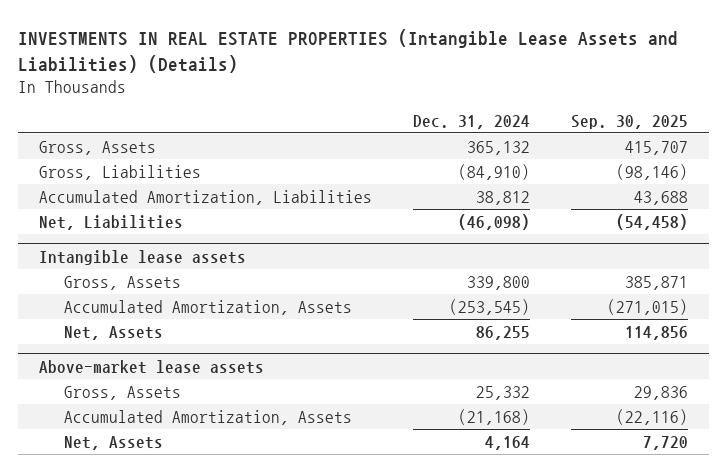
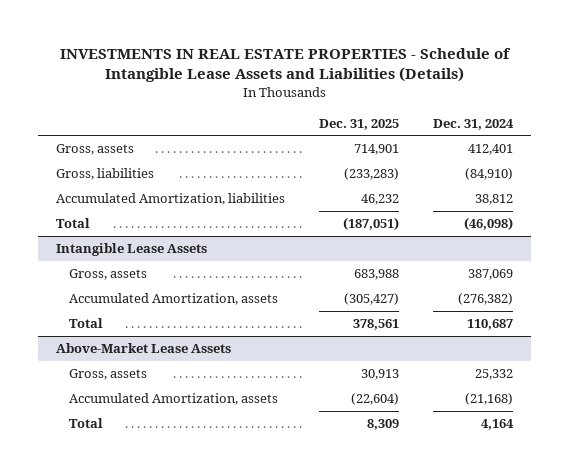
- INVESTMENTS IN REAL ESTATE PROPERTIES (Intangible Lease Assets and Liabilities) (Details)
+ INVESTMENTS IN REAL ESTATE PROPERTIES - Schedule of Intangible Lease Assets and Liabilities (Details)
- | Dec. 31, 2024 | Sep. 30, 2025
+ | Dec. 31, 2025 | Dec. 31, 2024
- Gross, Assets | 365,132 | 415,707
- Gross, Liabilities | (84,910) | (98,146)
- Accumulated Amortization, Liabilities | 38,812 | 43,688
- Net, Liabilities | (46,098) | (54,458)
- Intangible lease assets
- Gross, Assets | 339,800 | 385,871
- Accumulated Amortization, Assets | (253,545) | (271,015)
- Net, Assets | 86,255 | 114,856
- Above-market lease assets
- Gross, Assets | 25,332 | 29,836
- Accumulated Amortization, Assets | (21,168) | (22,116)
- Net, Assets | 4,164 | 7,720
+ Gross, assets | 714,901 | 412,401
+ Gross, liabilities | (233,283) | (84,910)
+ Accumulated Amortization, liabilities | 46,232 | 38,812
+ Total | (187,051) | (46,098)
+ Intangible Lease Assets
+ Gross, assets | 683,988 | 387,069
+ Accumulated Amortization, assets | (305,427) | (276,382)
+ Total | 378,561 | 110,687
+ Above-Market Lease Assets
+ Gross, assets | 30,913 | 25,332
+ Accumulated Amortization, assets | (22,604) | (21,168)
+ Total | 8,309 | 4,164

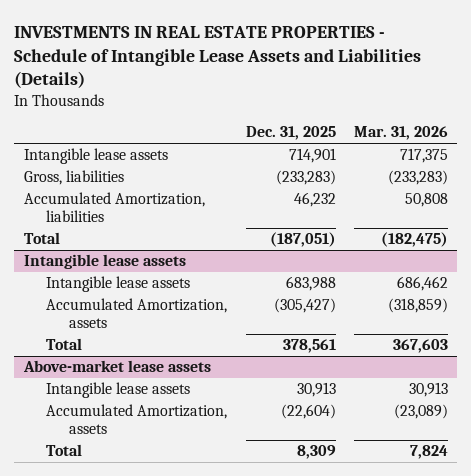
- | Dec. 31, 2025 | Dec. 31, 2024
+ | Dec. 31, 2025 | Mar. 31, 2026
- Gross, assets | 714,901 | 412,401
+ Intangible lease assets | 714,901 | 717,375
- Intangible Lease Assets
- Gross, assets | 683,988 | 387,069
+ Intangible lease assets
+ Intangible lease assets | 683,988 | 686,462
- Above-Market Lease Assets
- Gross, assets | 30,913 | 25,332
+ Above-market lease assets
+ Intangible lease assets | 30,913 | 30,913

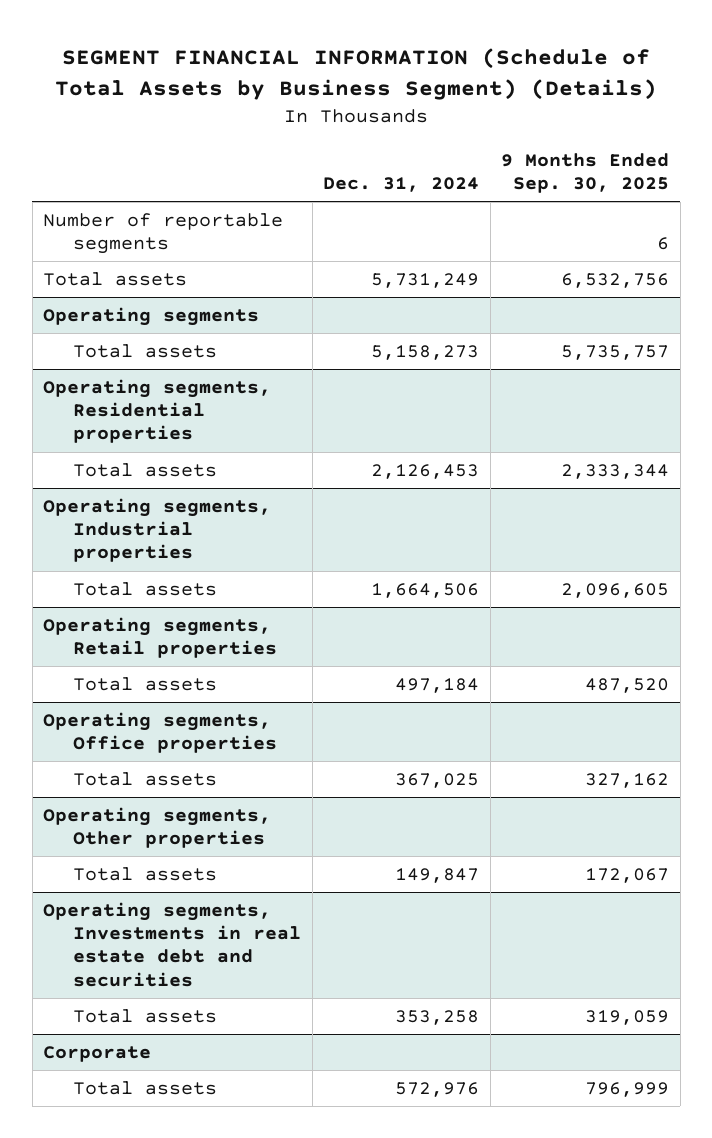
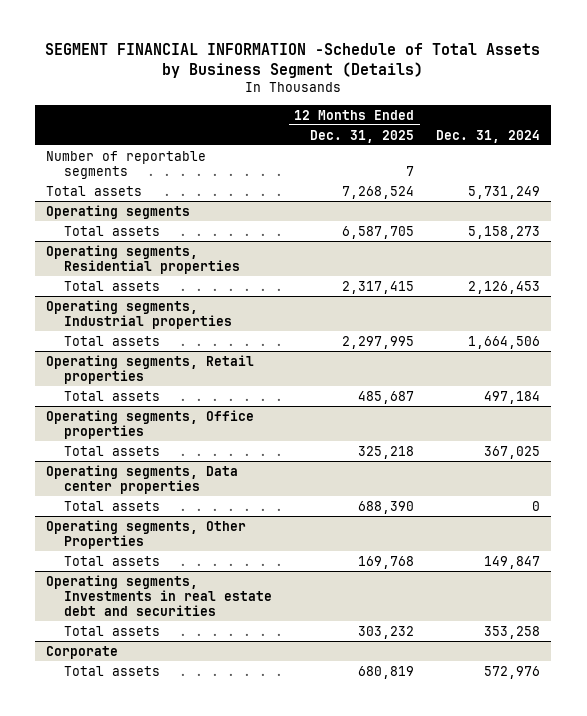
- SEGMENT FINANCIAL INFORMATION (Schedule of Total Assets by Business Segment) (Details)
+ SEGMENT FINANCIAL INFORMATION -Schedule of Total Assets by Business Segment (Details)
- | Dec. 31, 2024 | 9 Months Ended Sep. 30, 2025
+ | 12 Months Ended Dec. 31, 2025 | Dec. 31, 2024
- Operating segments, Other properties
+ Operating segments, Data center properties
+ Total assets | 688,390 | 0
+ Operating segments, Other Properties

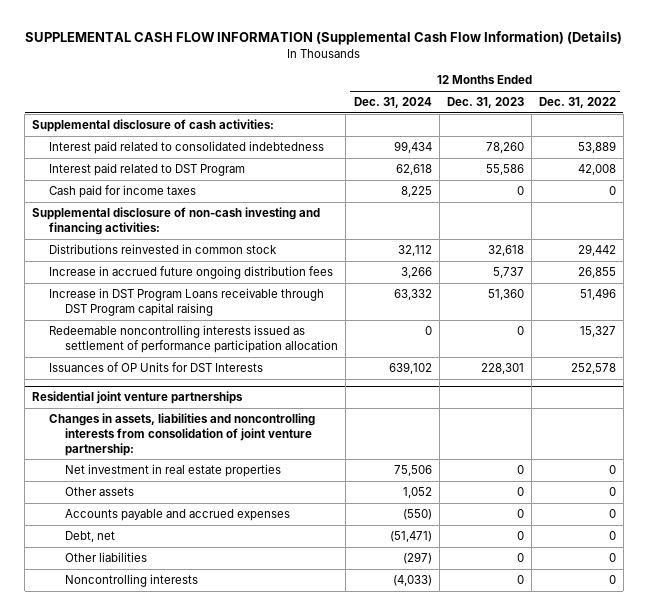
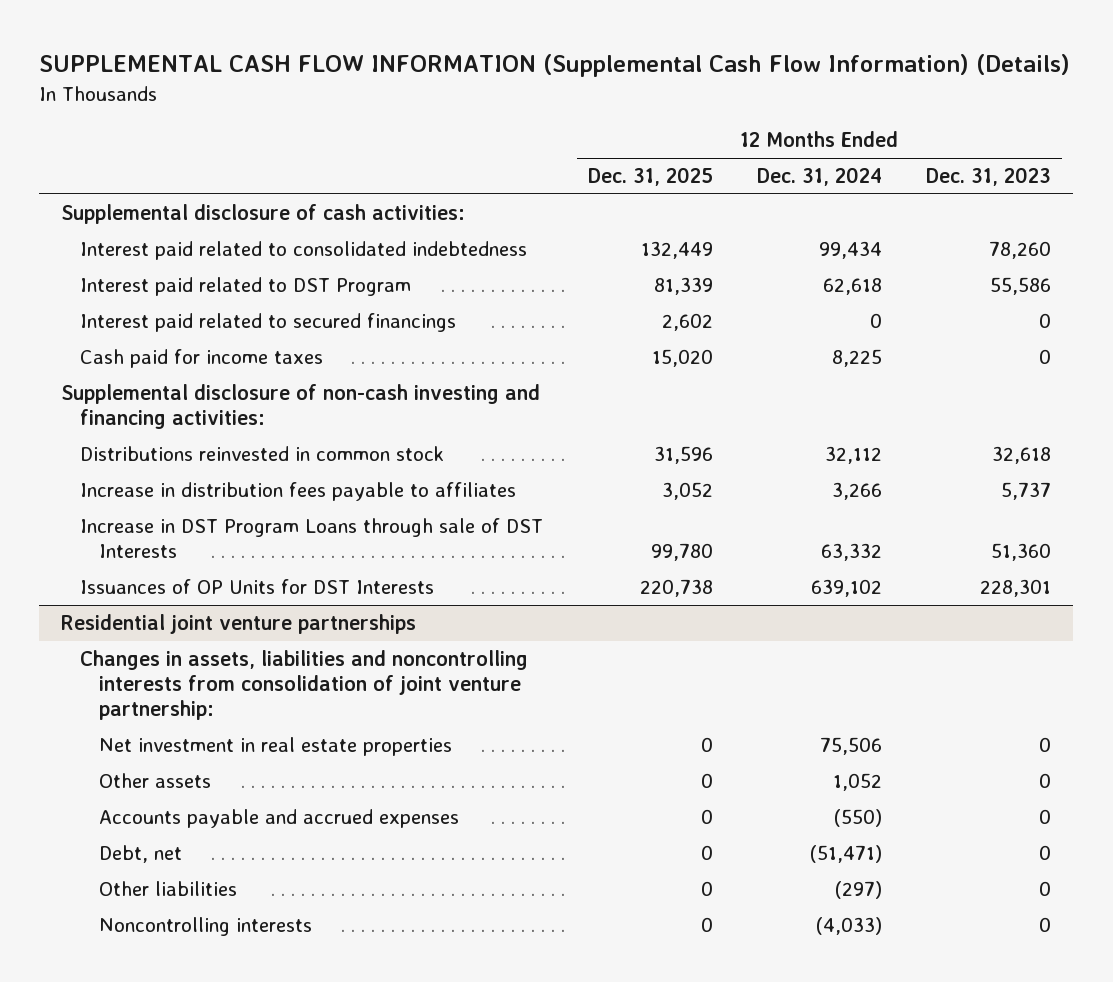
- | 12 Months Ended Dec. 31, 2024 | 12 Months Ended Dec. 31, 2023 | 12 Months Ended Dec. 31, 2022
+ | 12 Months Ended Dec. 31, 2025 | 12 Months Ended Dec. 31, 2024 | 12 Months Ended Dec. 31, 2023
+ Interest paid related to secured financings | 2,602 | 0 | 0
- Increase in accrued future ongoing distribution fees | 3,266 | 5,737 | 26,855
- Increase in DST Program Loans receivable through DST Program capital raising | 63,332 | 51,360 | 51,496
- Redeemable noncontrolling interests issued as settlement of performance participation allocation | 0 | 0 | 15,327
+ Increase in distribution fees payable to affiliates | 3,052 | 3,266 | 5,737
+ Increase in DST Program Loans through sale of DST Interests | 99,780 | 63,332 | 51,360

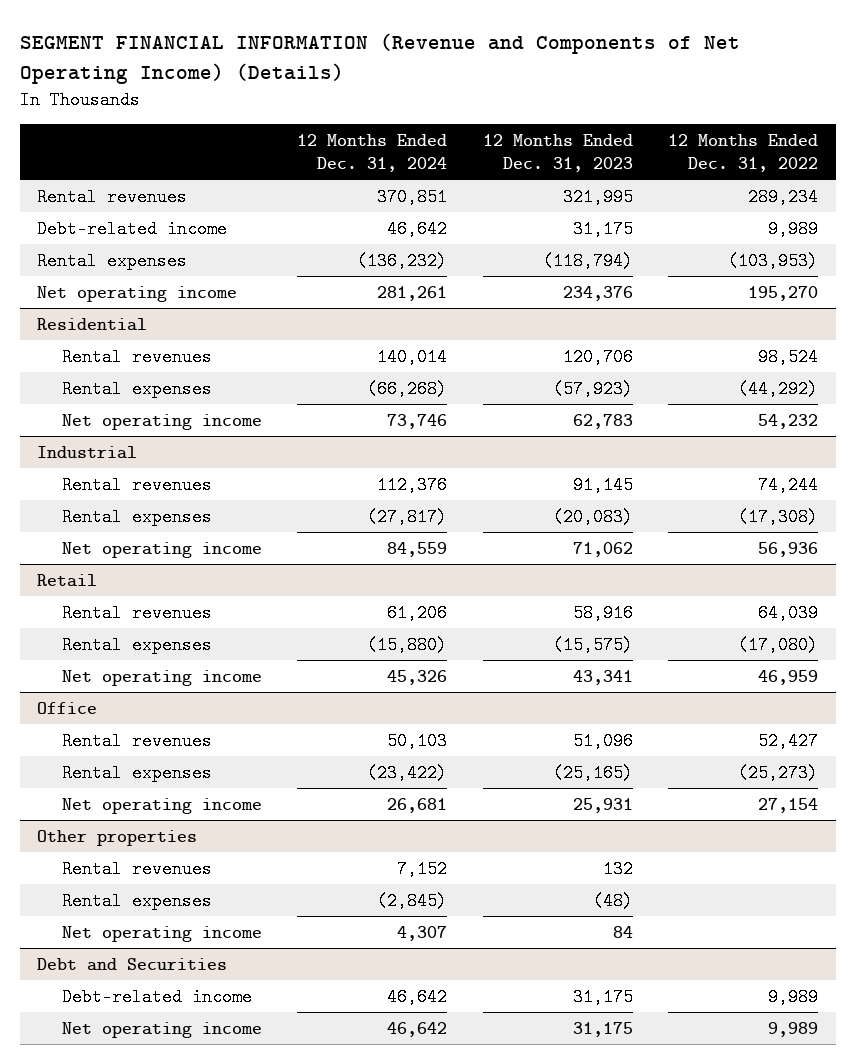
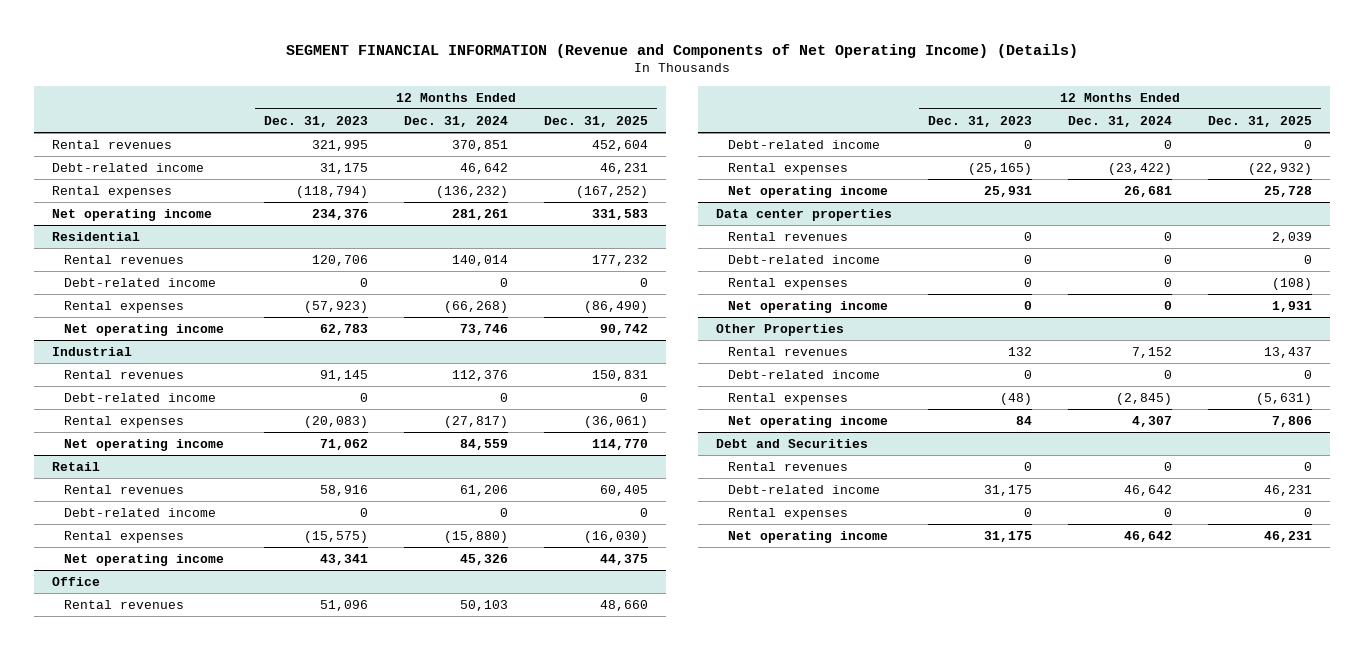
- | 12 Months Ended Dec. 31, 2024 | 12 Months Ended Dec. 31, 2023 | 12 Months Ended Dec. 31, 2022
+ | 12 Months Ended Dec. 31, 2023 | 12 Months Ended Dec. 31, 2024 | 12 Months Ended Dec. 31, 2025
@ Residential
+ Debt-related income | 0 | 0 | 0
@ Industrial
+ Debt-related income | 0 | 0 | 0
@ Retail
+ Debt-related income | 0 | 0 | 0
@ Office
+ Debt-related income | 0 | 0 | 0
- Other properties
+ Data center properties
+ Rental revenues | 0 | 0 | 2,039
+ Debt-related income | 0 | 0 | 0
+ Rental expenses | 0 | 0 | (108)
+ Net operating income | 0 | 0 | 1,931
+ Other Properties
+ Debt-related income | 0 | 0 | 0
@ Debt and Securities
+ Rental revenues | 0 | 0 | 0
+ Rental expenses | 0 | 0 | 0

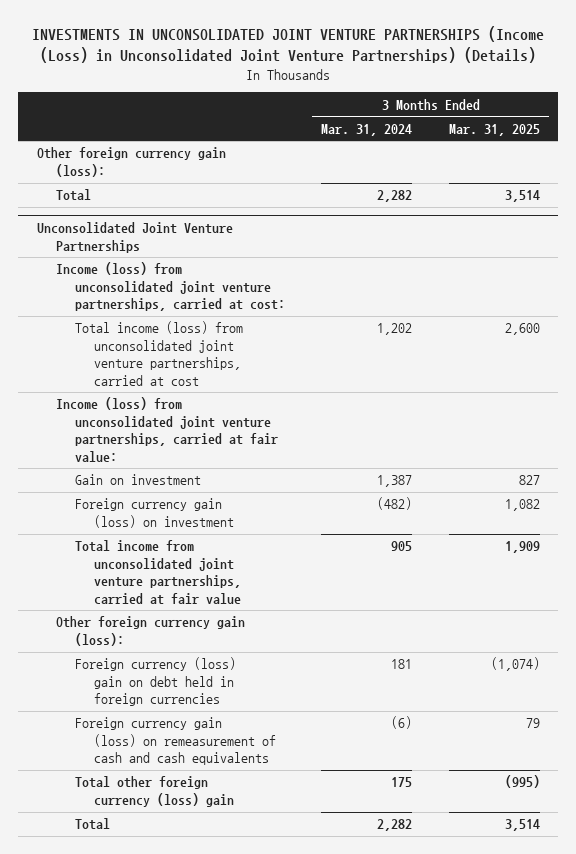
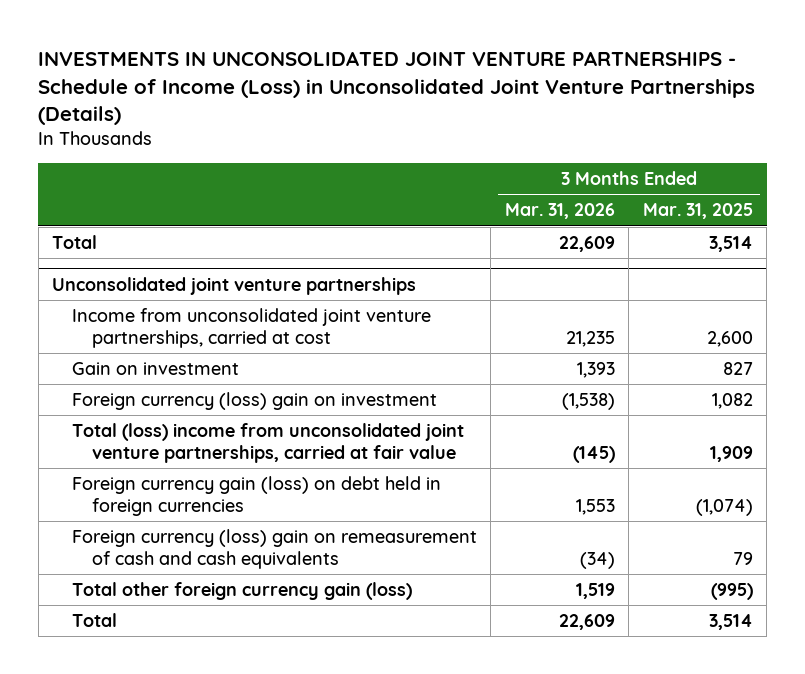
- INVESTMENTS IN UNCONSOLIDATED JOINT VENTURE PARTNERSHIPS (Income (Loss) in Unconsolidated Joint Venture Partnerships) (Details)
+ INVESTMENTS IN UNCONSOLIDATED JOINT VENTURE PARTNERSHIPS - Schedule of Income (Loss) in Unconsolidated Joint Venture Partnerships (Details)
- | 3 Months Ended Mar. 31, 2024 | 3 Months Ended Mar. 31, 2025
+ | 3 Months Ended Mar. 31, 2026 | 3 Months Ended Mar. 31, 2025
- Other foreign currency gain (loss):
- Unconsolidated Joint Venture Partnerships
- Income (loss) from unconsolidated joint venture partnerships, carried at cost:
- Total income (loss) from unconsolidated joint venture partnerships, carried at cost | 1,202 | 2,600
- Income (loss) from unconsolidated joint venture partnerships, carried at fair value:
+ Unconsolidated joint venture partnerships
+ Income from unconsolidated joint venture partnerships, carried at cost | 21,235 | 2,600
- Foreign currency gain (loss) on investment | (482) | 1,082
- Total income from unconsolidated joint venture partnerships, carried at fair value | 905 | 1,909
- Other foreign currency gain (loss):
- Foreign currency (loss) gain on debt held in foreign currencies | 181 | (1,074)
- Foreign currency gain (loss) on remeasurement of cash and cash equivalents | (6) | 79
- Total other foreign currency (loss) gain | 175 | (995)
+ Foreign currency (loss) gain on investment | (1,538) | 1,082
+ Total (loss) income from unconsolidated joint venture partnerships, carried at fair value | (145) | 1,909
+ Foreign currency gain (loss) on debt held in foreign currencies | 1,553 | (1,074)
+ Foreign currency (loss) gain on remeasurement of cash and cash equivalents | (34) | 79
+ Total other foreign currency gain (loss) | 1,519 | (995)

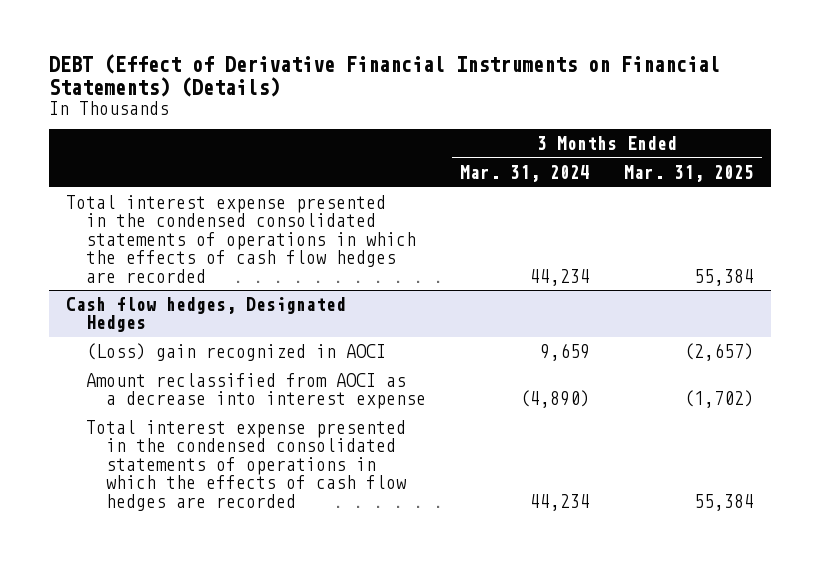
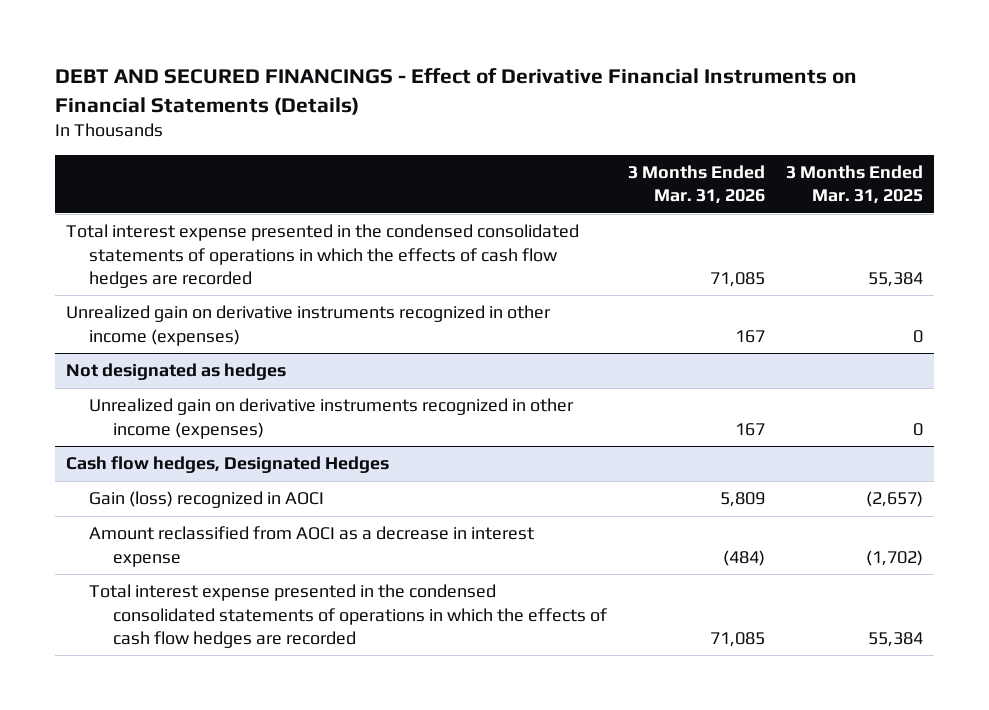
- DEBT (Effect of Derivative Financial Instruments on Financial Statements) (Details)
+ DEBT AND SECURED FINANCINGS - Effect of Derivative Financial Instruments on Financial Statements (Details)
- | 3 Months Ended Mar. 31, 2024 | 3 Months Ended Mar. 31, 2025
+ | 3 Months Ended Mar. 31, 2026 | 3 Months Ended Mar. 31, 2025
+ Unrealized gain on derivative instruments recognized in other income (expenses) | 167 | 0
+ Not designated as hedges
+ Unrealized gain on derivative instruments recognized in other income (expenses) | 167 | 0
@ Cash flow hedges, Designated Hedges
- (Loss) gain recognized in AOCI | 9,659 | (2,657)
- Amount reclassified from AOCI as a decrease into interest expense | (4,890) | (1,702)
+ Gain (loss) recognized in AOCI | 5,809 | (2,657)
+ Amount reclassified from AOCI as a decrease in interest expense | (484) | (1,702)

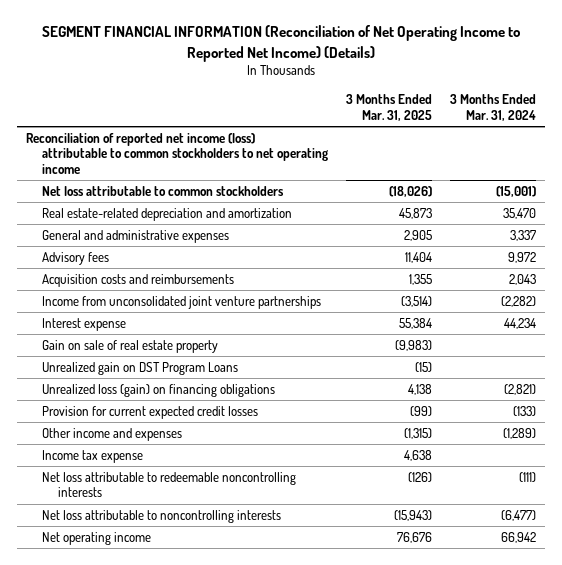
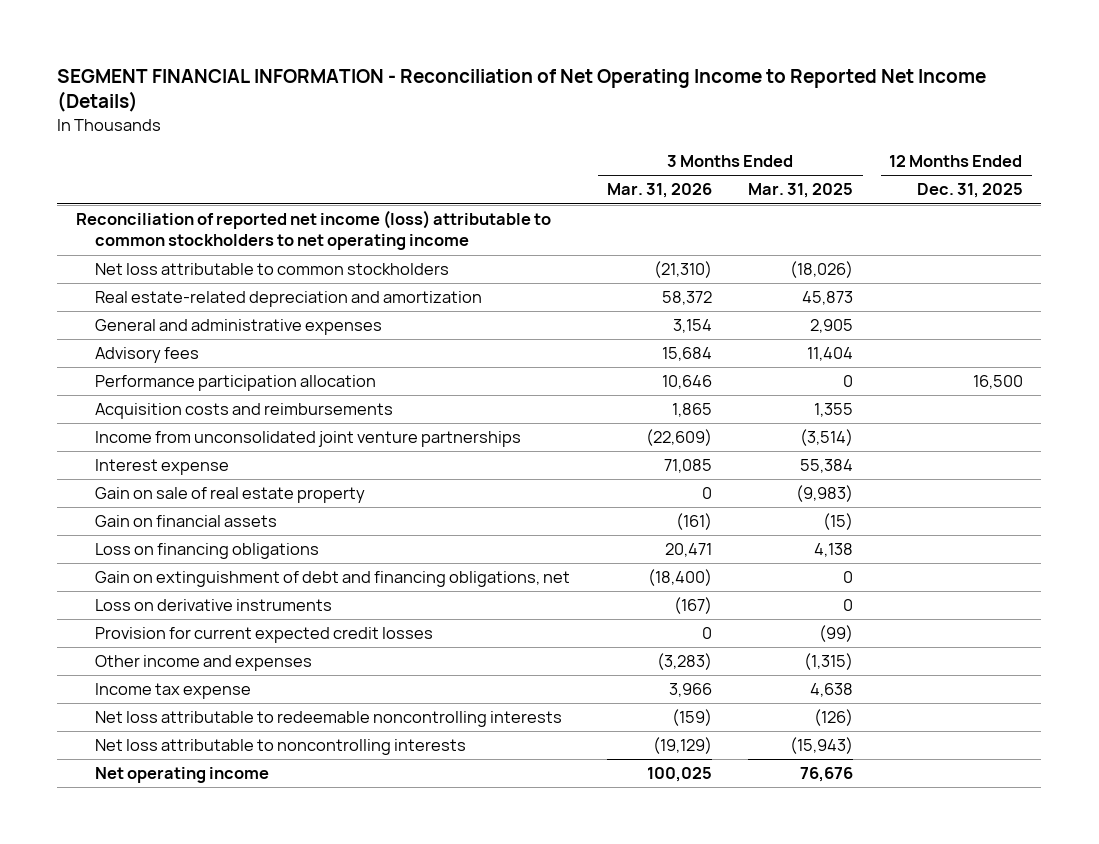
- SEGMENT FINANCIAL INFORMATION (Reconciliation of Net Operating Income to Reported Net Income) (Details)
+ SEGMENT FINANCIAL INFORMATION - Reconciliation of Net Operating Income to Reported Net Income (Details)
- | 3 Months Ended Mar. 31, 2025 | 3 Months Ended Mar. 31, 2024
+ | 3 Months Ended Mar. 31, 2026 | 3 Months Ended Mar. 31, 2025 | 12 Months Ended Dec. 31, 2025
+ Performance participation allocation | 10,646 | 0 | 16,500
- Unrealized gain on DST Program Loans | (15) |
- Unrealized loss (gain) on financing obligations | 4,138 | (2,821)
+ Gain on financial assets | (161) | (15) |
+ Loss on financing obligations | 20,471 | 4,138 |
+ Gain on extinguishment of debt and financing obligations, net | (18,400) | 0 |
+ Loss on derivative instruments | (167) | 0 |

